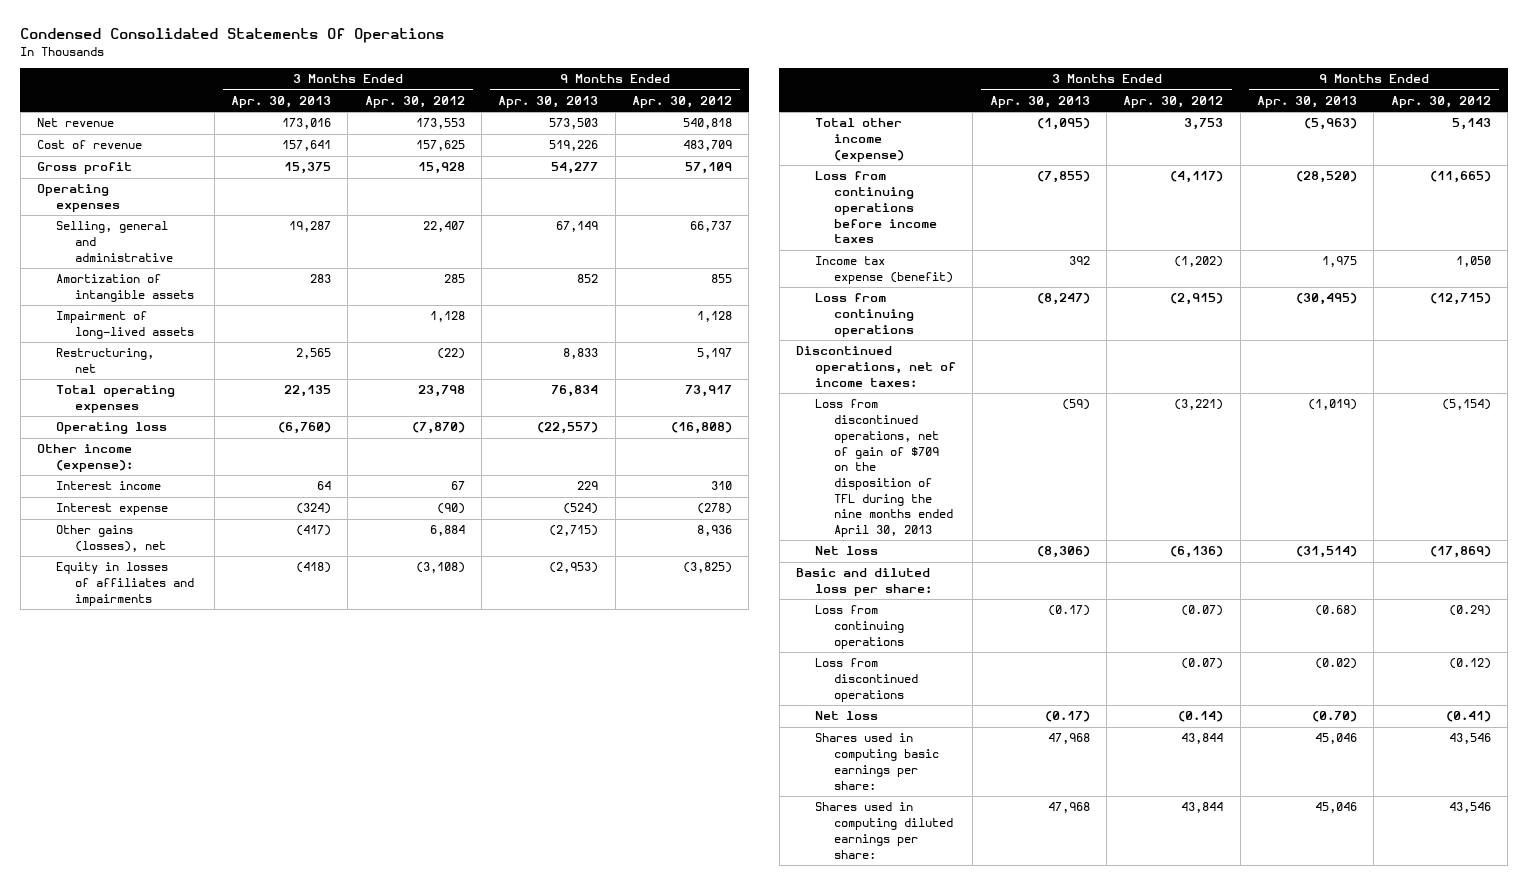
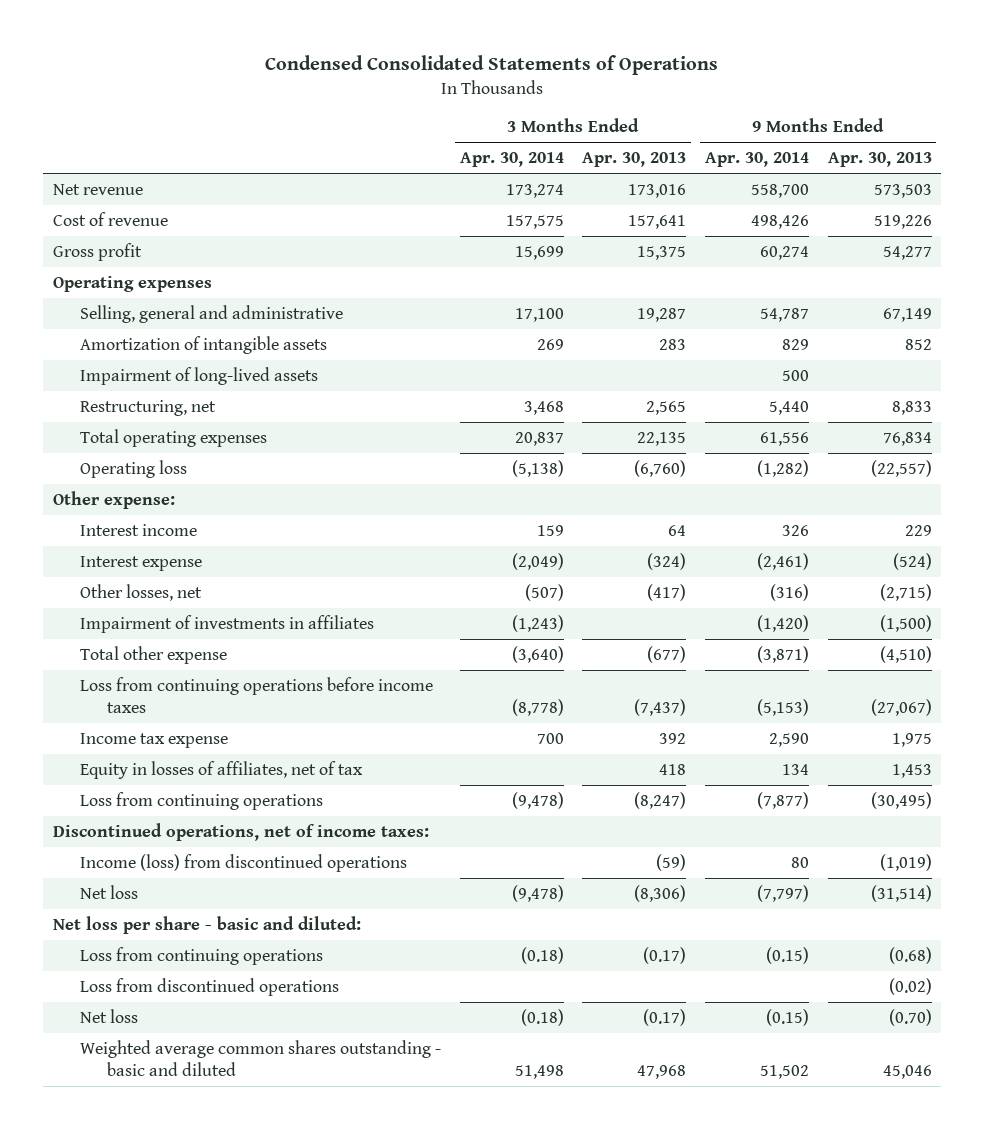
- Condensed Consolidated Statements Of Operations
+ Condensed Consolidated Statements of Operations
- | 3 Months Ended Apr. 30, 2013 | 3 Months Ended Apr. 30, 2012 | 9 Months Ended Apr. 30, 2013 | 9 Months Ended Apr. 30, 2012
+ | 3 Months Ended Apr. 30, 2014 | 3 Months Ended Apr. 30, 2013 | 9 Months Ended Apr. 30, 2014 | 9 Months Ended Apr. 30, 2013
- Other income (expense):
+ Other expense:
- Other gains (losses), net | (417) | 6,884 | (2,715) | 8,936
- Equity in losses of affiliates and impairments | (418) | (3,108) | (2,953) | (3,825)
- Total other income (expense) | (1,095) | 3,753 | (5,963) | 5,143
- Loss from continuing operations before income taxes | (7,855) | (4,117) | (28,520) | (11,665)
- Income tax expense (benefit) | 392 | (1,202) | 1,975 | 1,050
+ Other losses, net | (507) | (417) | (316) | (2,715)
+ Impairment of investments in affiliates | (1,243) | | (1,420) | (1,500)
+ Total other expense | (3,640) | (677) | (3,871) | (4,510)
+ Loss from continuing operations before income taxes | (8,778) | (7,437) | (5,153) | (27,067)
+ Income tax expense | 700 | 392 | 2,590 | 1,975
+ Equity in losses of affiliates, net of tax | | 418 | 134 | 1,453
- Loss from discontinued operations, net of gain of $709 on the disposition of TFL during the nine months ended April 30, 2013 | (59) | (3,221) | (1,019) | (5,154)
+ Income (loss) from discontinued operations | | (59) | 80 | (1,019)
- Basic and diluted loss per share:
+ Net loss per share - basic and diluted:
- Shares used in computing basic earnings per share: | 47,968 | 43,844 | 45,046 | 43,546
- Shares used in computing diluted earnings per share: | 47,968 | 43,844 | 45,046 | 43,546
+ Weighted average common shares outstanding - basic and diluted | 51,498 | 47,968 | 51,502 | 45,046

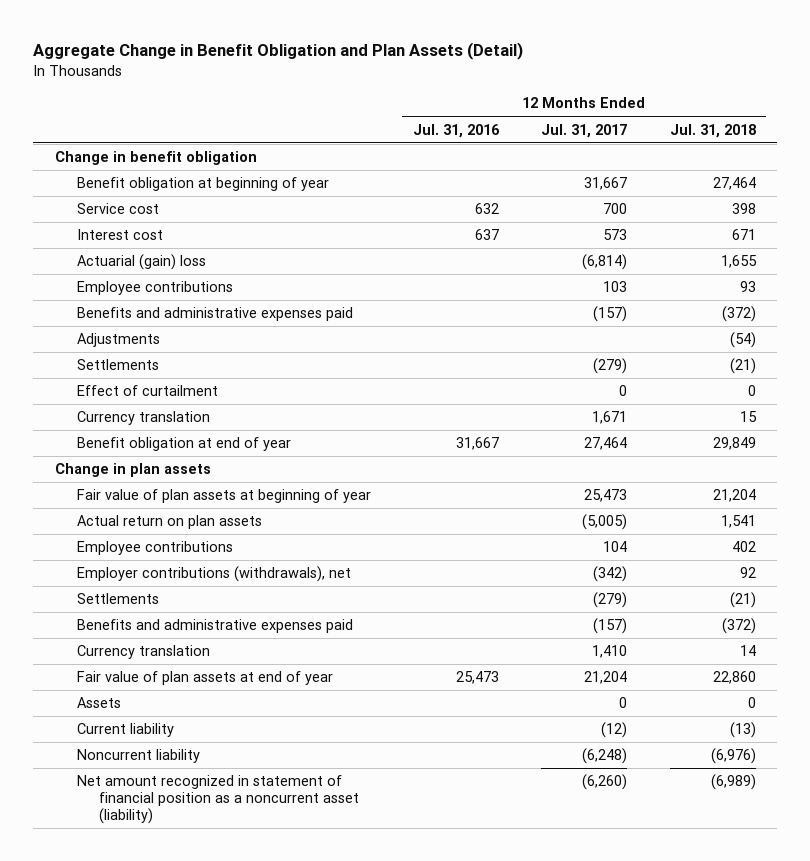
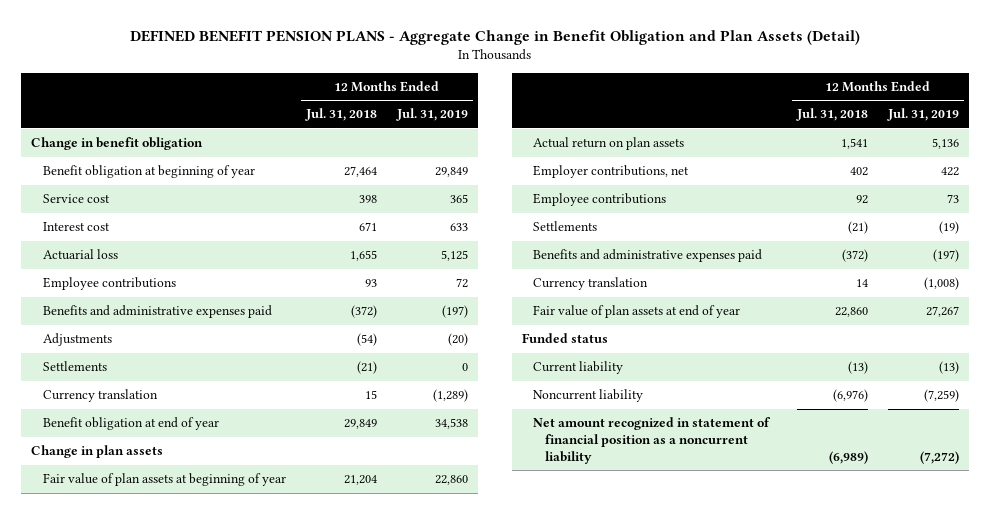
- Aggregate Change in Benefit Obligation and Plan Assets (Detail)
+ DEFINED BENEFIT PENSION PLANS - Aggregate Change in Benefit Obligation and Plan Assets (Detail)
- | 12 Months Ended Jul. 31, 2016 | 12 Months Ended Jul. 31, 2017 | 12 Months Ended Jul. 31, 2018
+ | 12 Months Ended Jul. 31, 2018 | 12 Months Ended Jul. 31, 2019
- Actuarial (gain) loss | | (6,814) | 1,655
+ Actuarial loss | 1,655 | 5,125
- Effect of curtailment | | 0 | 0
- Employee contributions | | 104 | 402
- Employer contributions (withdrawals), net | | (342) | 92
+ Employer contributions, net | 402 | 422
+ Employee contributions | 92 | 73
- Assets | | 0 | 0
+ Funded status
- Net amount recognized in statement of financial position as a noncurrent asset (liability) | | (6,260) | (6,989)
+ Net amount recognized in statement of financial position as a noncurrent liability | (6,989) | (7,272)

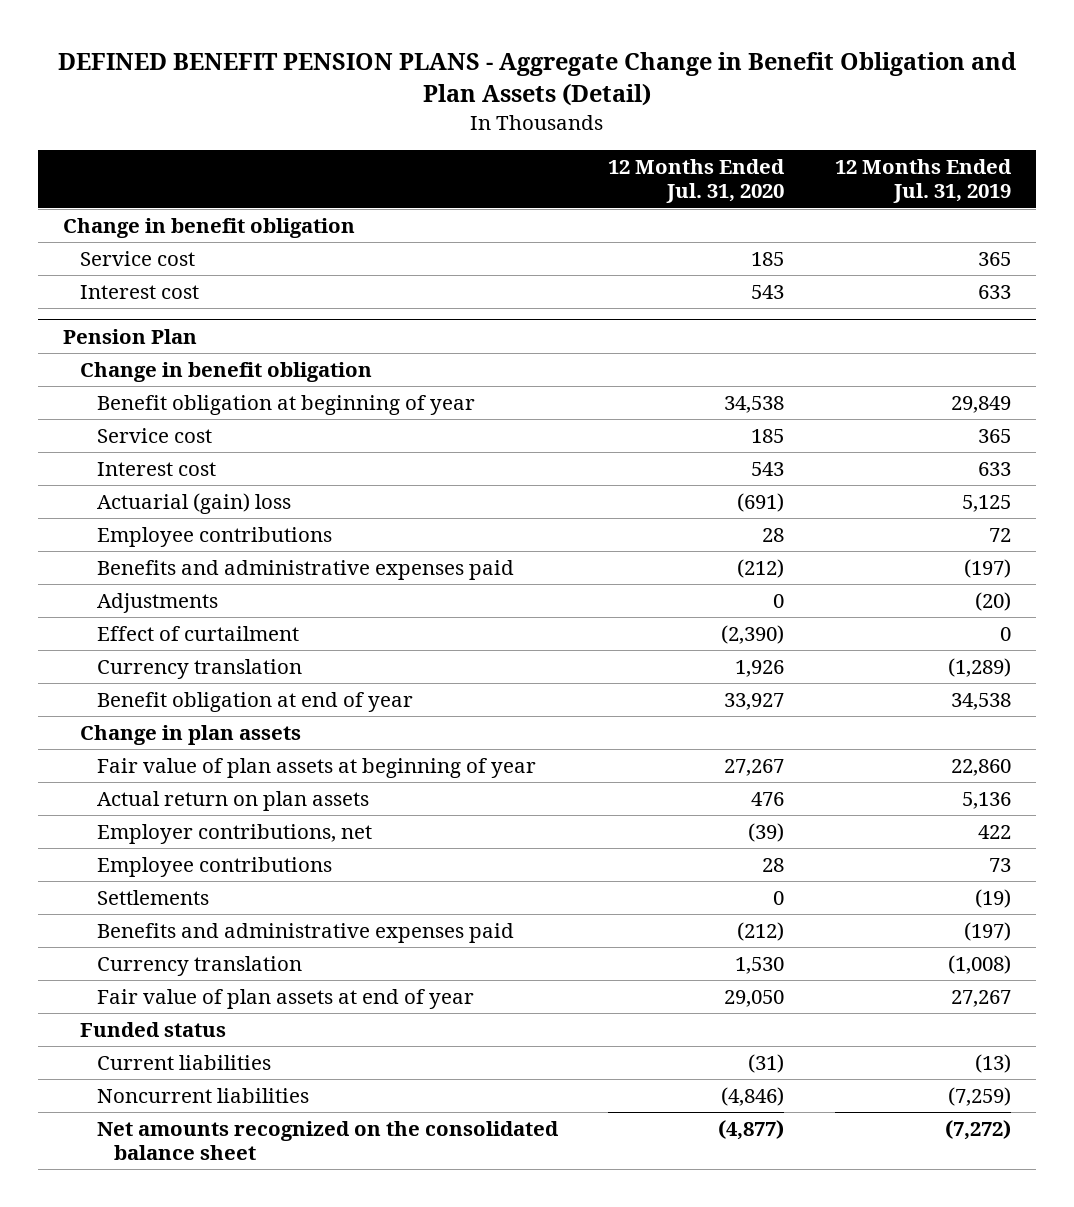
- | 12 Months Ended Jul. 31, 2018 | 12 Months Ended Jul. 31, 2019
+ | 12 Months Ended Jul. 31, 2020 | 12 Months Ended Jul. 31, 2019
+ Service cost | 185 | 365
+ Interest cost | 543 | 633
+ Pension Plan
+ Change in benefit obligation
- Actuarial loss | 1,655 | 5,125
+ Actuarial (gain) loss | (691) | 5,125
- Settlements | (21) | 0
+ Effect of curtailment | (2,390) | 0
- Current liability | (13) | (13)
- Noncurrent liability | (6,976) | (7,259)
- Net amount recognized in statement of financial position as a noncurrent liability | (6,989) | (7,272)
+ Current liabilities | (31) | (13)
+ Noncurrent liabilities | (4,846) | (7,259)
+ Net amounts recognized on the consolidated balance sheet | (4,877) | (7,272)

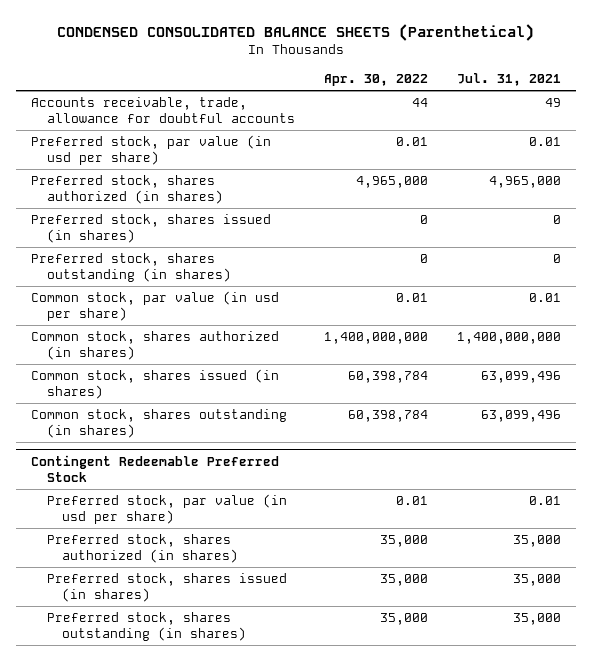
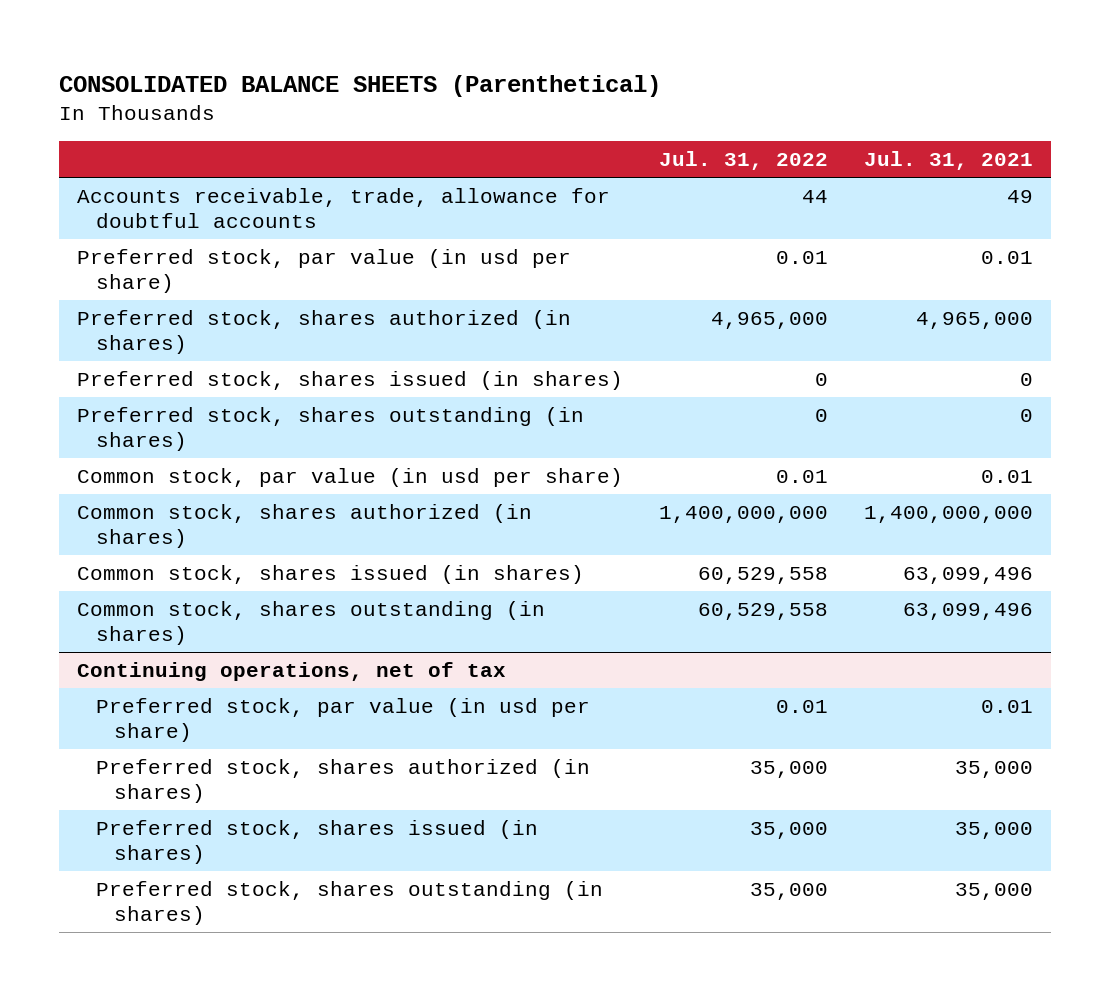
- CONDENSED CONSOLIDATED BALANCE SHEETS (Parenthetical)
+ CONSOLIDATED BALANCE SHEETS (Parenthetical)
- | Apr. 30, 2022 | Jul. 31, 2021
+ | Jul. 31, 2022 | Jul. 31, 2021
- Contingent Redeemable Preferred Stock
+ Continuing operations, net of tax

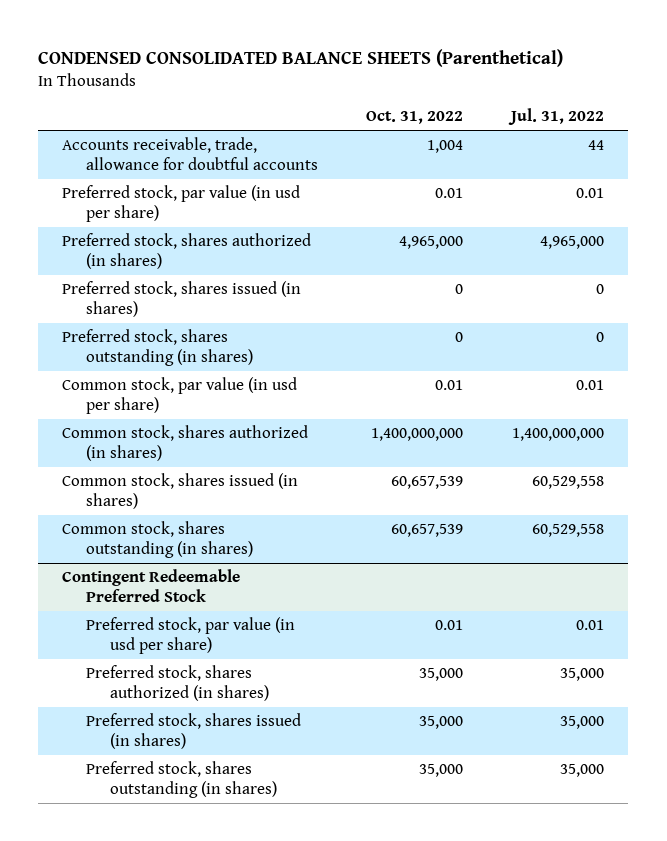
- CONSOLIDATED BALANCE SHEETS (Parenthetical)
+ CONDENSED CONSOLIDATED BALANCE SHEETS (Parenthetical)
- | Jul. 31, 2022 | Jul. 31, 2021
+ | Oct. 31, 2022 | Jul. 31, 2022
- Continuing operations, net of tax
+ Contingent Redeemable Preferred Stock

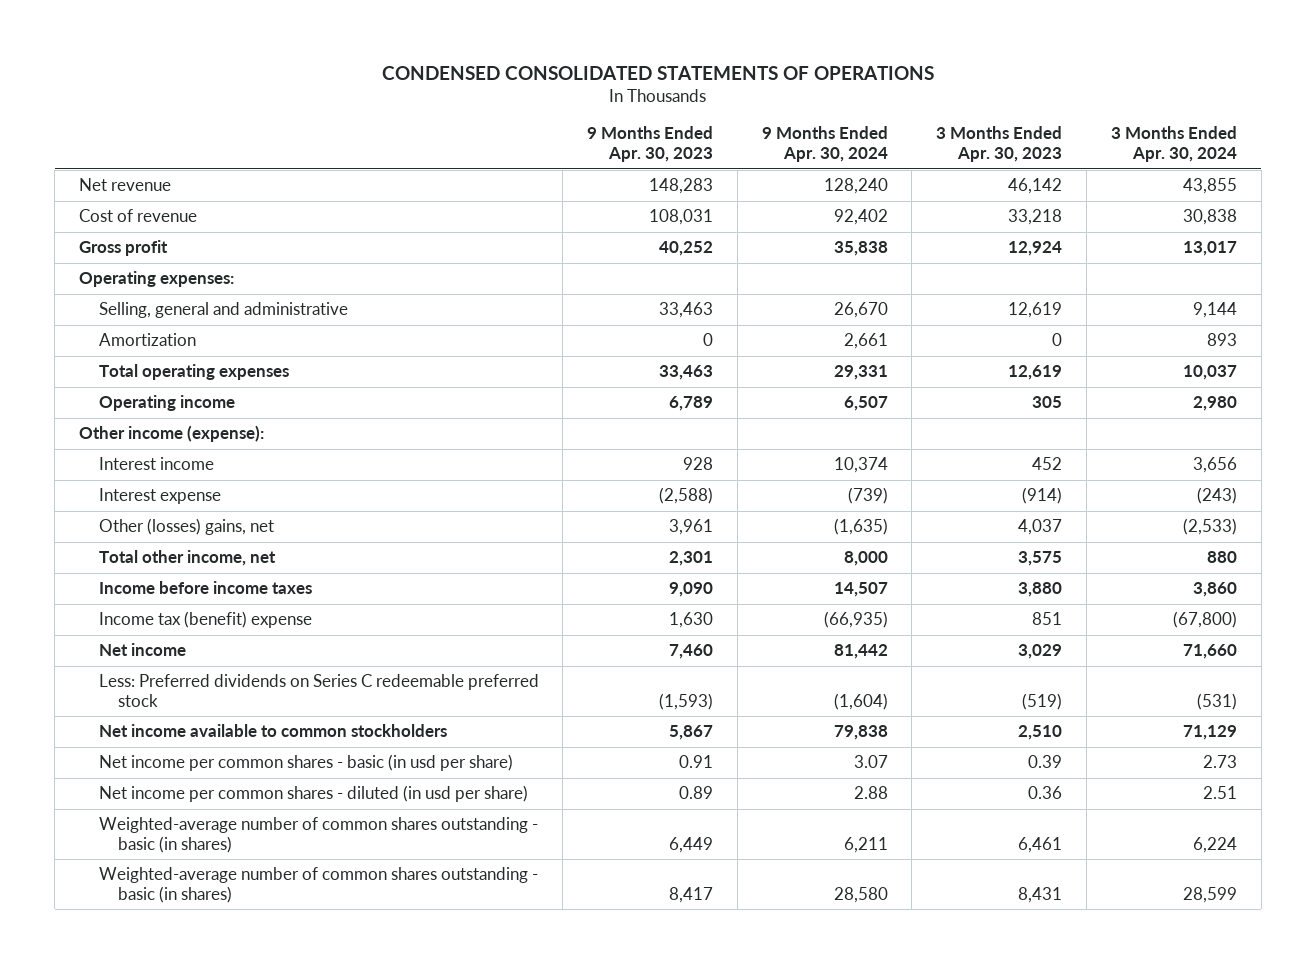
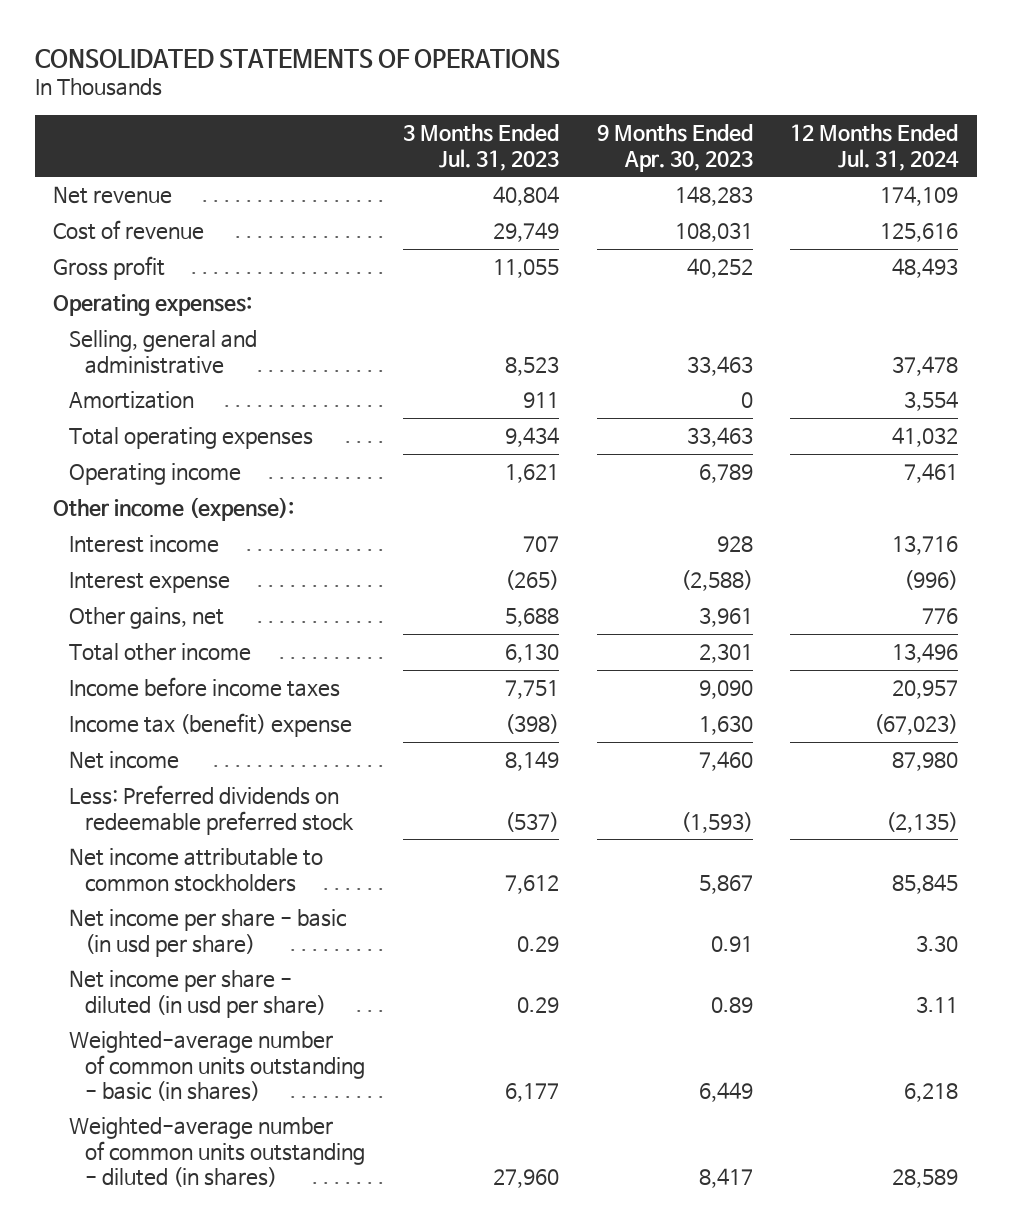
- CONDENSED CONSOLIDATED STATEMENTS OF OPERATIONS
+ CONSOLIDATED STATEMENTS OF OPERATIONS
- | 9 Months Ended Apr. 30, 2023 | 9 Months Ended Apr. 30, 2024 | 3 Months Ended Apr. 30, 2023 | 3 Months Ended Apr. 30, 2024
+ | 3 Months Ended Jul. 31, 2023 | 9 Months Ended Apr. 30, 2023 | 12 Months Ended Jul. 31, 2024
- Other (losses) gains, net | 3,961 | (1,635) | 4,037 | (2,533)
- Total other income, net | 2,301 | 8,000 | 3,575 | 880
+ Other gains, net | 5,688 | 3,961 | 776
+ Total other income | 6,130 | 2,301 | 13,496
- Less: Preferred dividends on Series C redeemable preferred stock | (1,593) | (1,604) | (519) | (531)
- Net income available to common stockholders | 5,867 | 79,838 | 2,510 | 71,129
- Net income per common shares - basic (in usd per share) | 0.91 | 3.07 | 0.39 | 2.73
- Net income per common shares - diluted (in usd per share) | 0.89 | 2.88 | 0.36 | 2.51
- Weighted-average number of common shares outstanding - basic (in shares) | 6,449 | 6,211 | 6,461 | 6,224
- Weighted-average number of common shares outstanding - basic (in shares) | 8,417 | 28,580 | 8,431 | 28,599
+ Less: Preferred dividends on redeemable preferred stock | (537) | (1,593) | (2,135)
+ Net income attributable to common stockholders | 7,612 | 5,867 | 85,845
+ Net income per share - basic (in usd per share) | 0.29 | 0.91 | 3.30
+ Net income per share - diluted (in usd per share) | 0.29 | 0.89 | 3.11
+ Weighted-average number of common units outstanding - basic (in shares) | 6,177 | 6,449 | 6,218
+ Weighted-average number of common units outstanding - diluted (in shares) | 27,960 | 8,417 | 28,589

